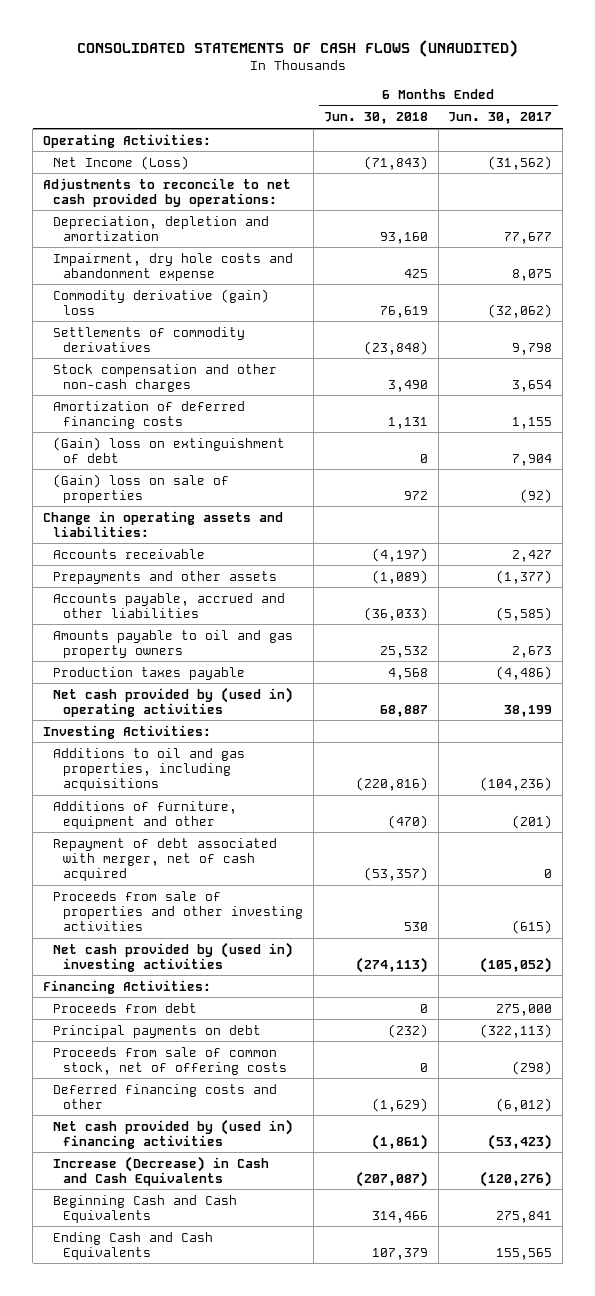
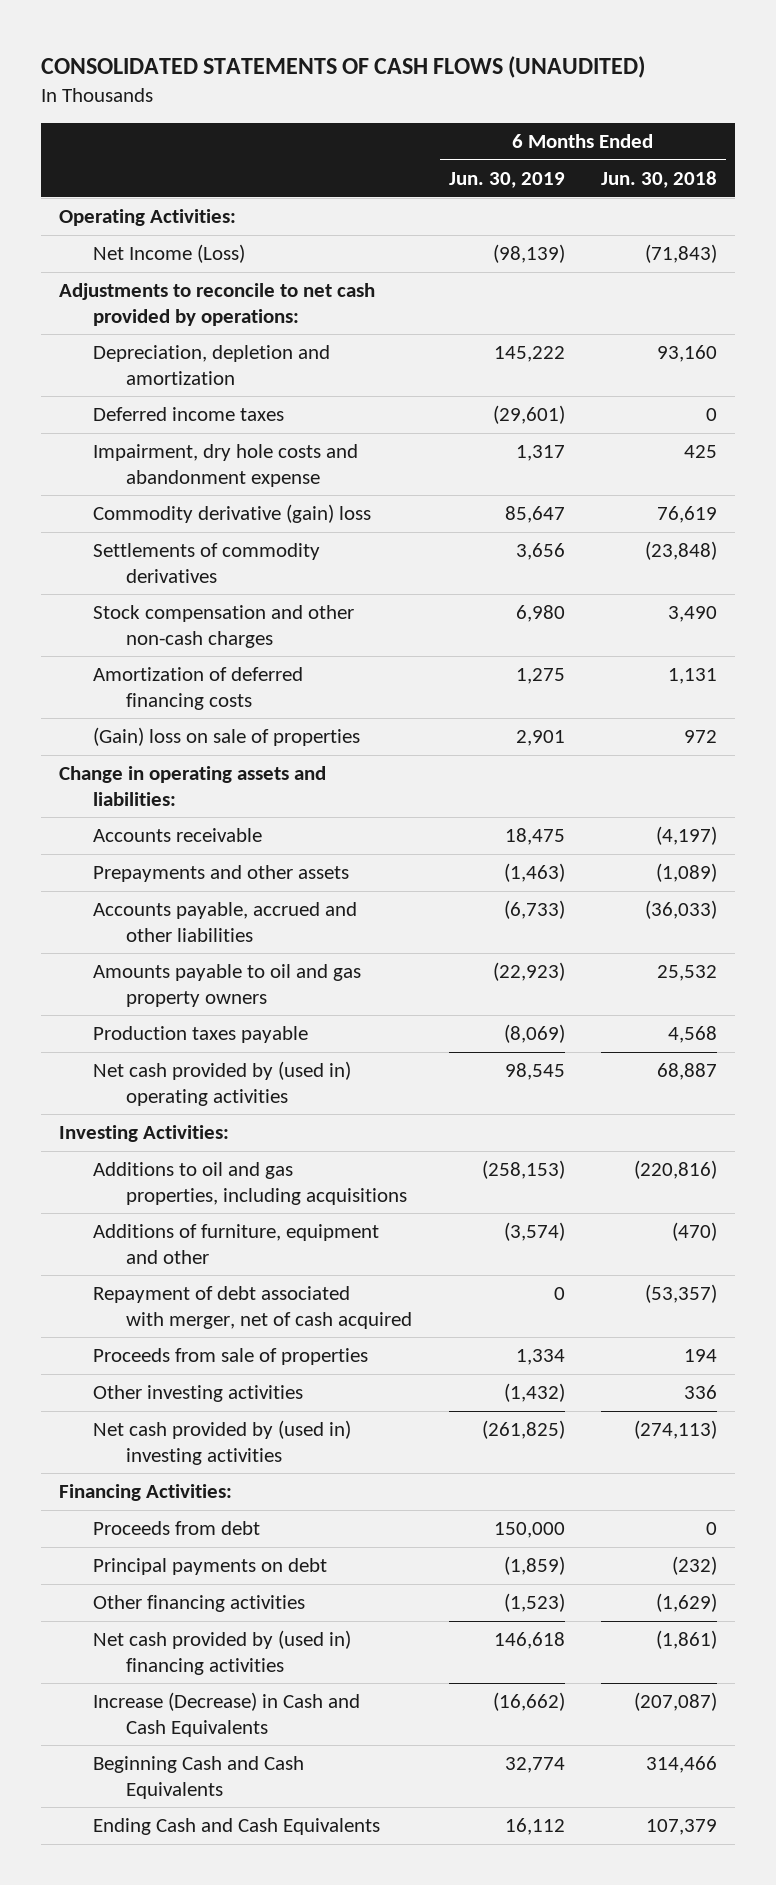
- | 6 Months Ended Jun. 30, 2018 | 6 Months Ended Jun. 30, 2017
+ | 6 Months Ended Jun. 30, 2019 | 6 Months Ended Jun. 30, 2018
+ Deferred income taxes | (29,601) | 0
- (Gain) loss on extinguishment of debt | 0 | 7,904
- Proceeds from sale of properties and other investing activities | 530 | (615)
+ Proceeds from sale of properties | 1,334 | 194
+ Other investing activities | (1,432) | 336
- Proceeds from sale of common stock, net of offering costs | 0 | (298)
- Deferred financing costs and other | (1,629) | (6,012)
+ Other financing activities | (1,523) | (1,629)

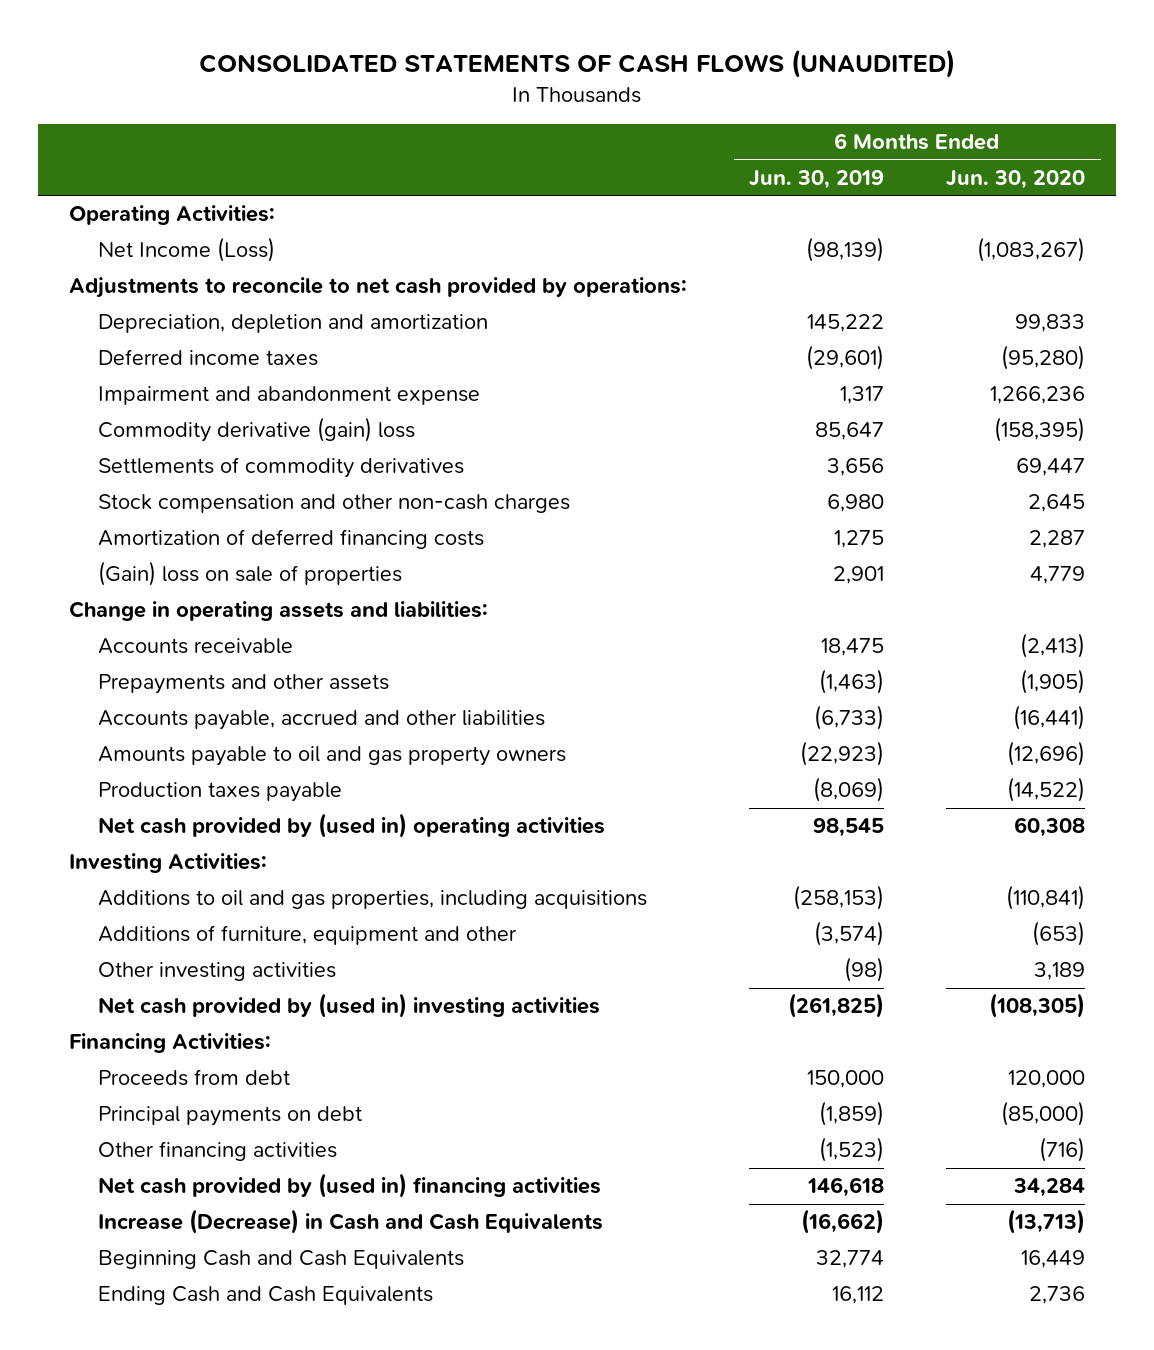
- | 6 Months Ended Jun. 30, 2019 | 6 Months Ended Jun. 30, 2018
+ | 6 Months Ended Jun. 30, 2019 | 6 Months Ended Jun. 30, 2020
- Impairment, dry hole costs and abandonment expense | 1,317 | 425
+ Impairment and abandonment expense | 1,317 | 1,266,236
- Repayment of debt associated with merger, net of cash acquired | 0 | (53,357)
- Proceeds from sale of properties | 1,334 | 194
- Other investing activities | (1,432) | 336
+ Other investing activities | (98) | 3,189

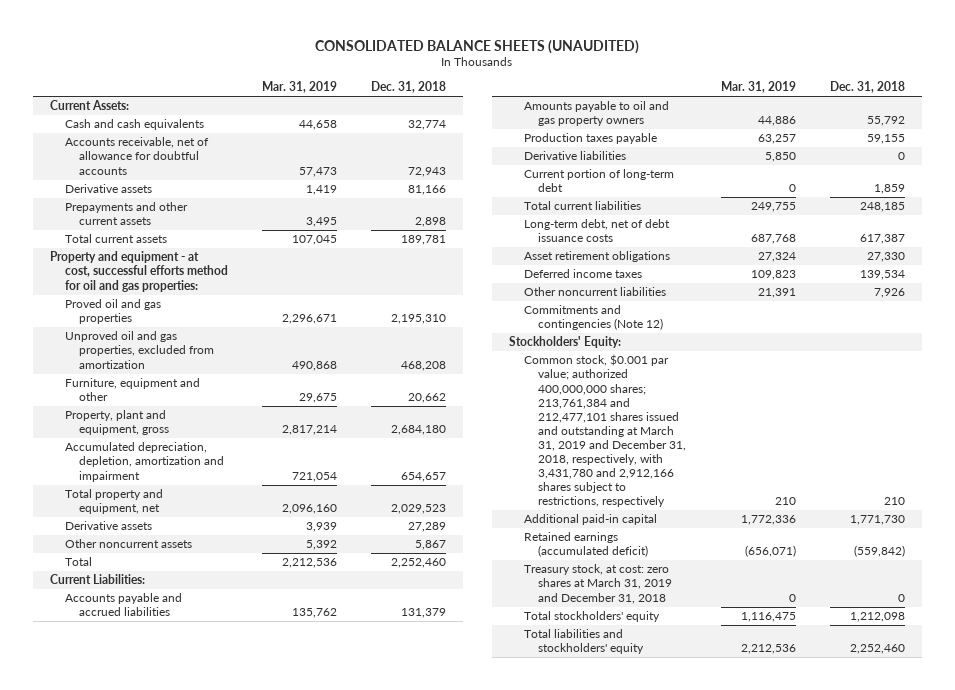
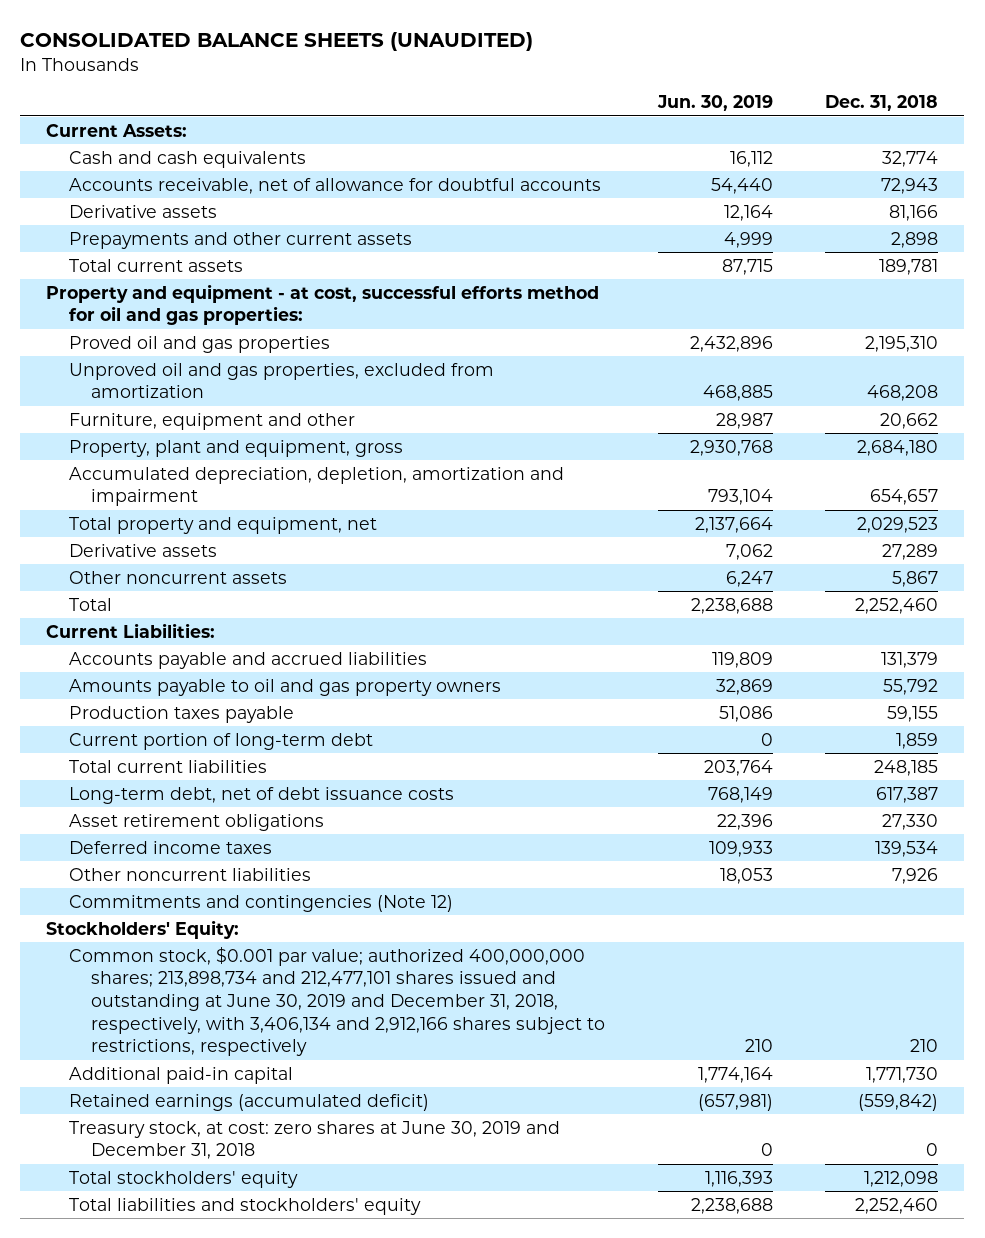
- | Mar. 31, 2019 | Dec. 31, 2018
+ | Jun. 30, 2019 | Dec. 31, 2018
- Derivative liabilities | 5,850 | 0
- Common stock, $0.001 par value; authorized 400,000,000 shares; 213,761,384 and 212,477,101 shares issued and outstanding at March 31, 2019 and December 31, 2018, respectively, with 3,431,780 and 2,912,166 shares subject to restrictions, respectively | 210 | 210
+ Common stock, $0.001 par value; authorized 400,000,000 shares; 213,898,734 and 212,477,101 shares issued and outstanding at June 30, 2019 and December 31, 2018, respectively, with 3,406,134 and 2,912,166 shares subject to restrictions, respectively | 210 | 210
- Treasury stock, at cost: zero shares at March 31, 2019 and December 31, 2018 | 0 | 0
+ Treasury stock, at cost: zero shares at June 30, 2019 and December 31, 2018 | 0 | 0

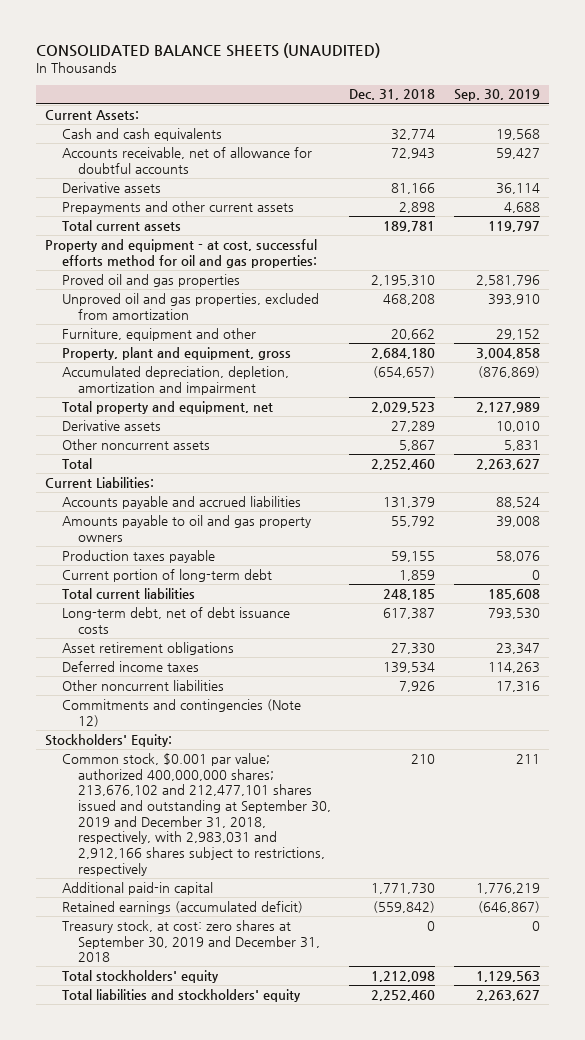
- | Jun. 30, 2019 | Dec. 31, 2018
+ | Dec. 31, 2018 | Sep. 30, 2019
- Accumulated depreciation, depletion, amortization and impairment | 793,104 | 654,657
+ Accumulated depreciation, depletion, amortization and impairment | (654,657) | (876,869)
- Common stock, $0.001 par value; authorized 400,000,000 shares; 213,898,734 and 212,477,101 shares issued and outstanding at June 30, 2019 and December 31, 2018, respectively, with 3,406,134 and 2,912,166 shares subject to restrictions, respectively | 210 | 210
+ Common stock, $0.001 par value; authorized 400,000,000 shares; 213,676,102 and 212,477,101 shares issued and outstanding at September 30, 2019 and December 31, 2018, respectively, with 2,983,031 and 2,912,166 shares subject to restrictions, respectively | 210 | 211
- Treasury stock, at cost: zero shares at June 30, 2019 and December 31, 2018 | 0 | 0
+ Treasury stock, at cost: zero shares at September 30, 2019 and December 31, 2018 | 0 | 0

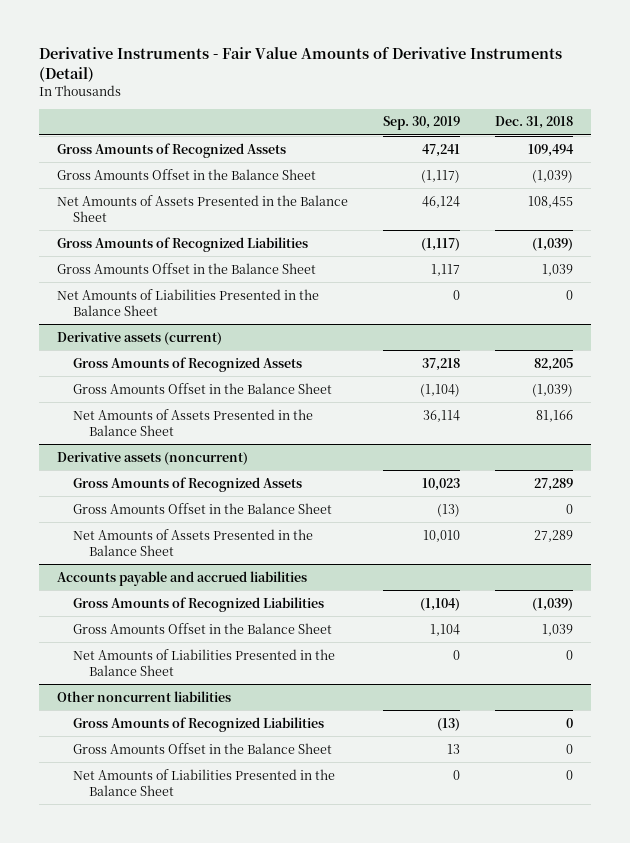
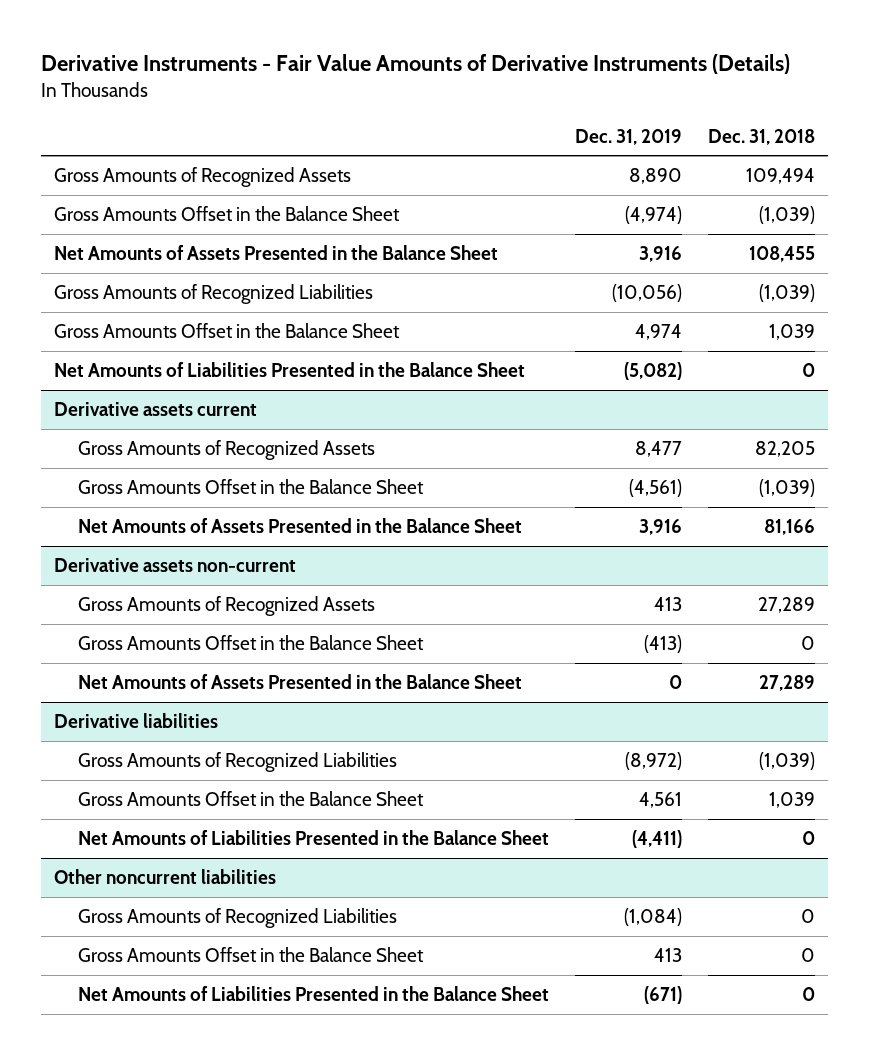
- Derivative Instruments - Fair Value Amounts of Derivative Instruments (Detail)
+ Derivative Instruments - Fair Value Amounts of Derivative Instruments (Details)
- | Sep. 30, 2019 | Dec. 31, 2018
+ | Dec. 31, 2019 | Dec. 31, 2018
- Derivative assets (current)
+ Derivative assets current
- Derivative assets (noncurrent)
+ Derivative assets non-current
- Accounts payable and accrued liabilities
+ Derivative liabilities

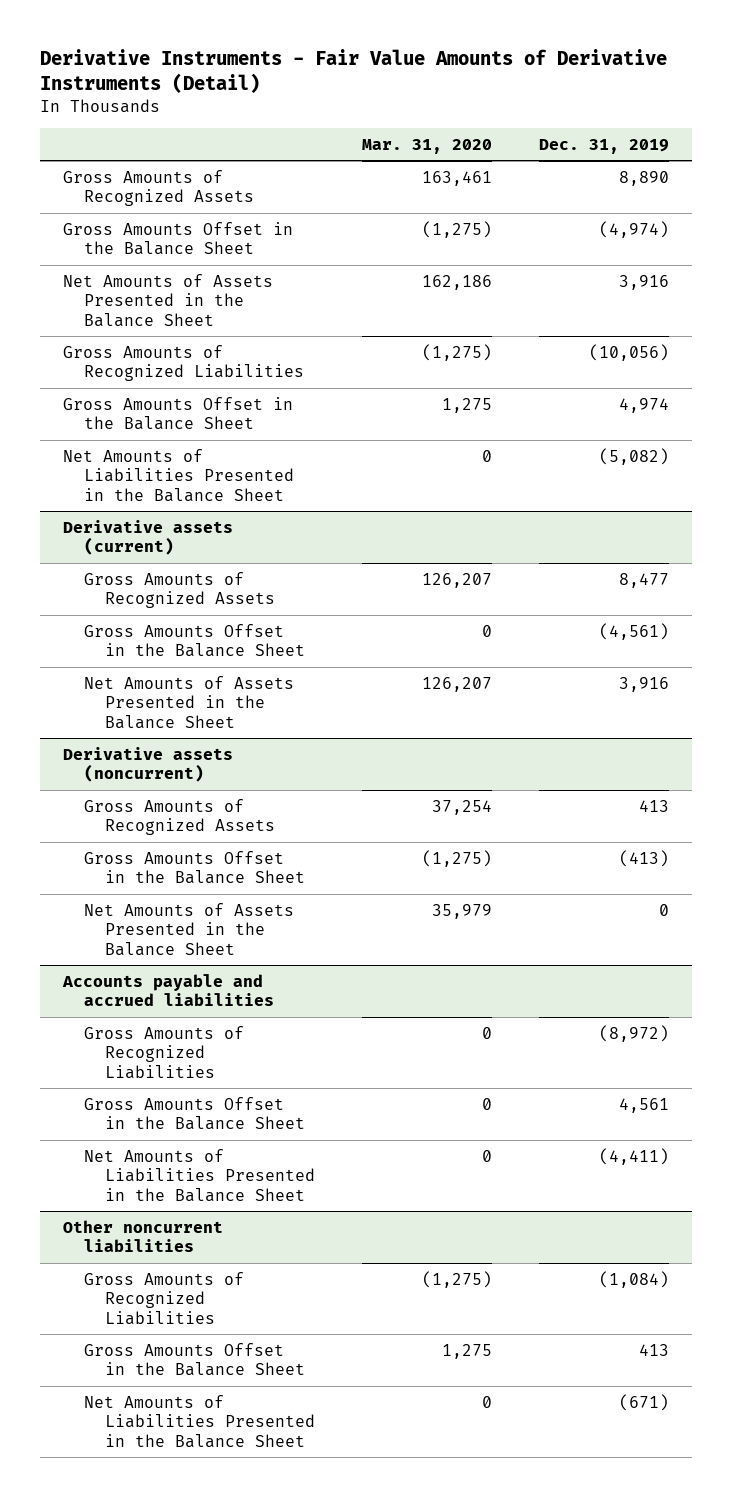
- Derivative Instruments - Fair Value Amounts of Derivative Instruments (Details)
+ Derivative Instruments - Fair Value Amounts of Derivative Instruments (Detail)
- | Dec. 31, 2019 | Dec. 31, 2018
+ | Mar. 31, 2020 | Dec. 31, 2019
- Derivative assets current
+ Derivative assets (current)
- Derivative assets non-current
+ Derivative assets (noncurrent)
- Derivative liabilities
+ Accounts payable and accrued liabilities

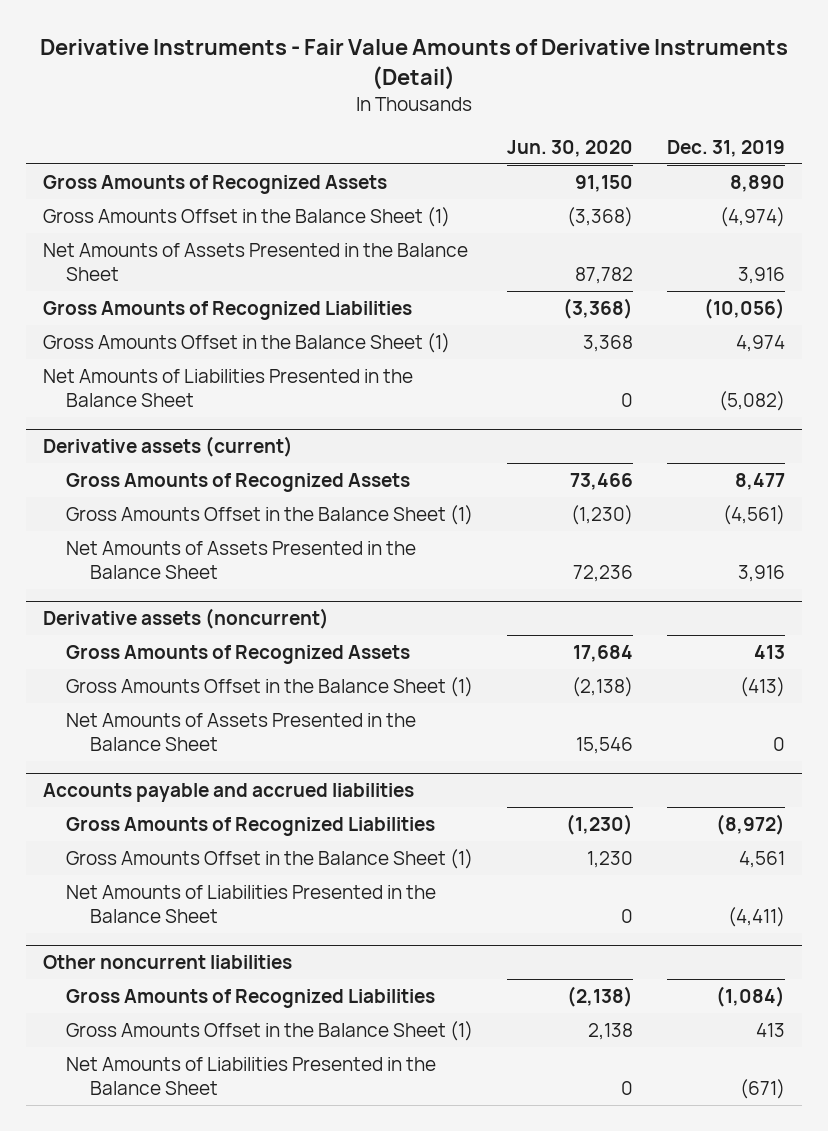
- | Mar. 31, 2020 | Dec. 31, 2019
+ | Jun. 30, 2020 | Dec. 31, 2019
- Gross Amounts Offset in the Balance Sheet | (1,275) | (4,974)
+ Gross Amounts Offset in the Balance Sheet (1) | (3,368) | (4,974)
- Gross Amounts Offset in the Balance Sheet | 1,275 | 4,974
+ Gross Amounts Offset in the Balance Sheet (1) | 3,368 | 4,974
@ Derivative assets (current)
- Gross Amounts Offset in the Balance Sheet | 0 | (4,561)
+ Gross Amounts Offset in the Balance Sheet (1) | (1,230) | (4,561)
@ Derivative assets (noncurrent)
- Gross Amounts Offset in the Balance Sheet | (1,275) | (413)
+ Gross Amounts Offset in the Balance Sheet (1) | (2,138) | (413)
@ Accounts payable and accrued liabilities
- Gross Amounts Offset in the Balance Sheet | 0 | 4,561
+ Gross Amounts Offset in the Balance Sheet (1) | 1,230 | 4,561
@ Other noncurrent liabilities
- Gross Amounts Offset in the Balance Sheet | 1,275 | 413
+ Gross Amounts Offset in the Balance Sheet (1) | 2,138 | 413

